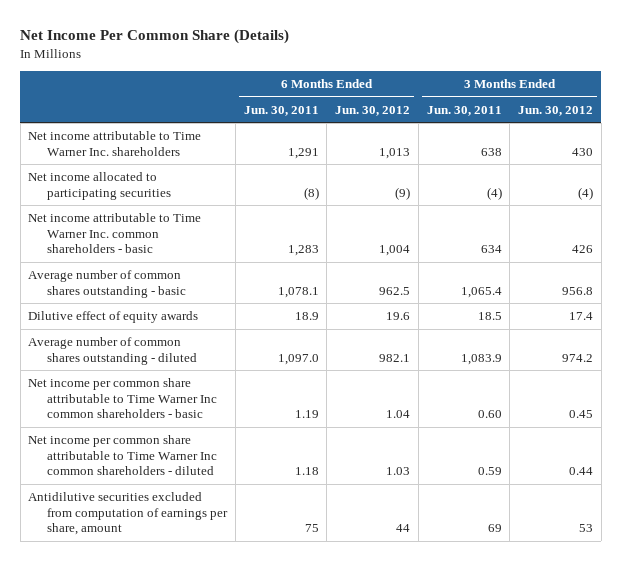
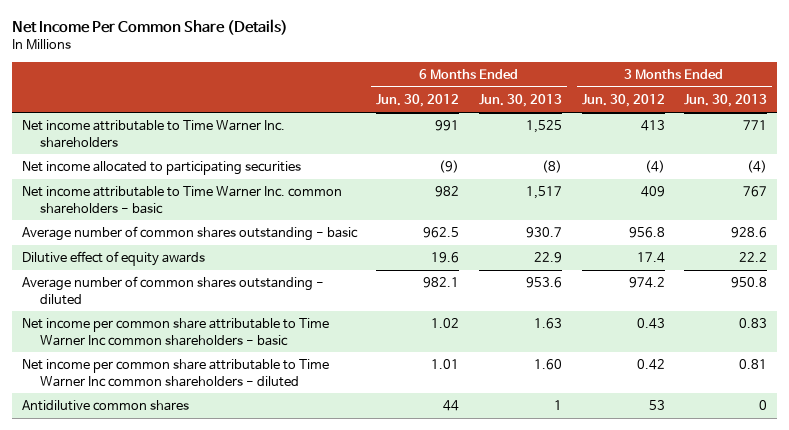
- | 6 Months Ended Jun. 30, 2011 | 6 Months Ended Jun. 30, 2012 | 3 Months Ended Jun. 30, 2011 | 3 Months Ended Jun. 30, 2012
+ | 6 Months Ended Jun. 30, 2012 | 6 Months Ended Jun. 30, 2013 | 3 Months Ended Jun. 30, 2012 | 3 Months Ended Jun. 30, 2013
- Net income attributable to Time Warner Inc. shareholders | 1,291 | 1,013 | 638 | 430
+ Net income attributable to Time Warner Inc. shareholders | 991 | 1,525 | 413 | 771
- Net income attributable to Time Warner Inc. common shareholders - basic | 1,283 | 1,004 | 634 | 426
+ Net income attributable to Time Warner Inc. common shareholders - basic | 982 | 1,517 | 409 | 767
- Net income per common share attributable to Time Warner Inc common shareholders - basic | 1.19 | 1.04 | 0.60 | 0.45
- Net income per common share attributable to Time Warner Inc common shareholders - diluted | 1.18 | 1.03 | 0.59 | 0.44
- Antidilutive securities excluded from computation of earnings per share, amount | 75 | 44 | 69 | 53
+ Net income per common share attributable to Time Warner Inc common shareholders - basic | 1.02 | 1.63 | 0.43 | 0.83
+ Net income per common share attributable to Time Warner Inc common shareholders - diluted | 1.01 | 1.60 | 0.42 | 0.81
+ Antidilutive common shares | 44 | 1 | 53 | 0

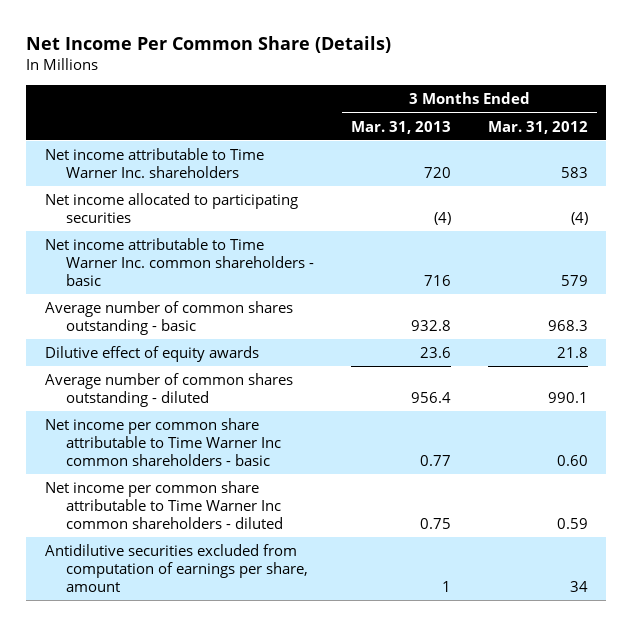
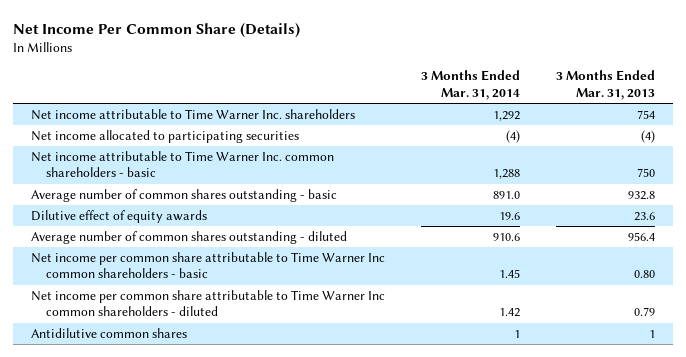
- | 3 Months Ended Mar. 31, 2013 | 3 Months Ended Mar. 31, 2012
+ | 3 Months Ended Mar. 31, 2014 | 3 Months Ended Mar. 31, 2013
- Net income attributable to Time Warner Inc. shareholders | 720 | 583
+ Net income attributable to Time Warner Inc. shareholders | 1,292 | 754
- Net income attributable to Time Warner Inc. common shareholders - basic | 716 | 579
+ Net income attributable to Time Warner Inc. common shareholders - basic | 1,288 | 750
- Net income per common share attributable to Time Warner Inc common shareholders - basic | 0.77 | 0.60
- Net income per common share attributable to Time Warner Inc common shareholders - diluted | 0.75 | 0.59
- Antidilutive securities excluded from computation of earnings per share, amount | 1 | 34
+ Net income per common share attributable to Time Warner Inc common shareholders - basic | 1.45 | 0.80
+ Net income per common share attributable to Time Warner Inc common shareholders - diluted | 1.42 | 0.79
+ Antidilutive common shares | 1 | 1

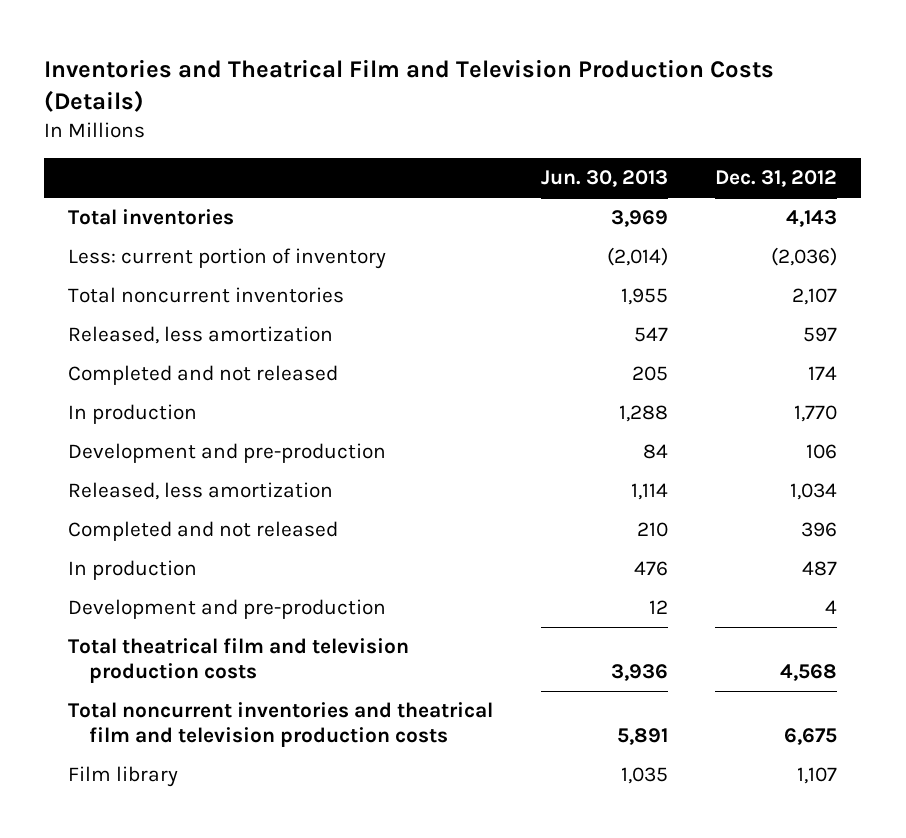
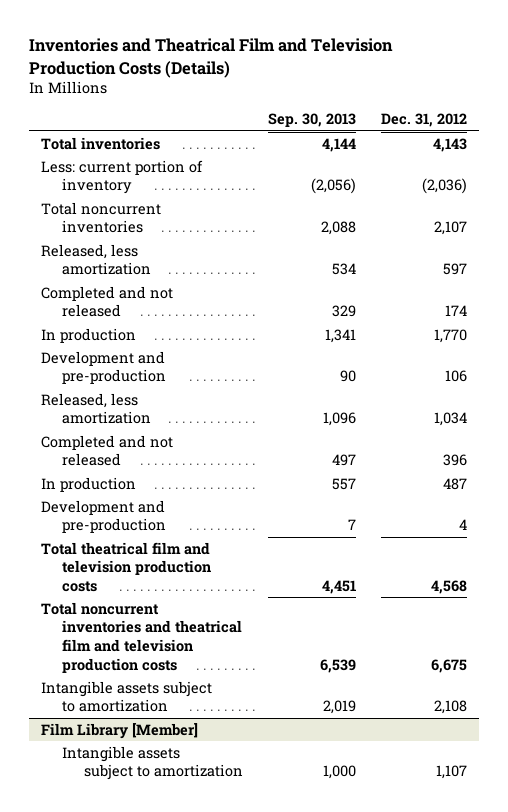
- | Jun. 30, 2013 | Dec. 31, 2012
+ | Sep. 30, 2013 | Dec. 31, 2012
- Film library | 1,035 | 1,107
+ Intangible assets subject to amortization | 2,019 | 2,108
+ Film Library [Member]
+ Intangible assets subject to amortization | 1,000 | 1,107

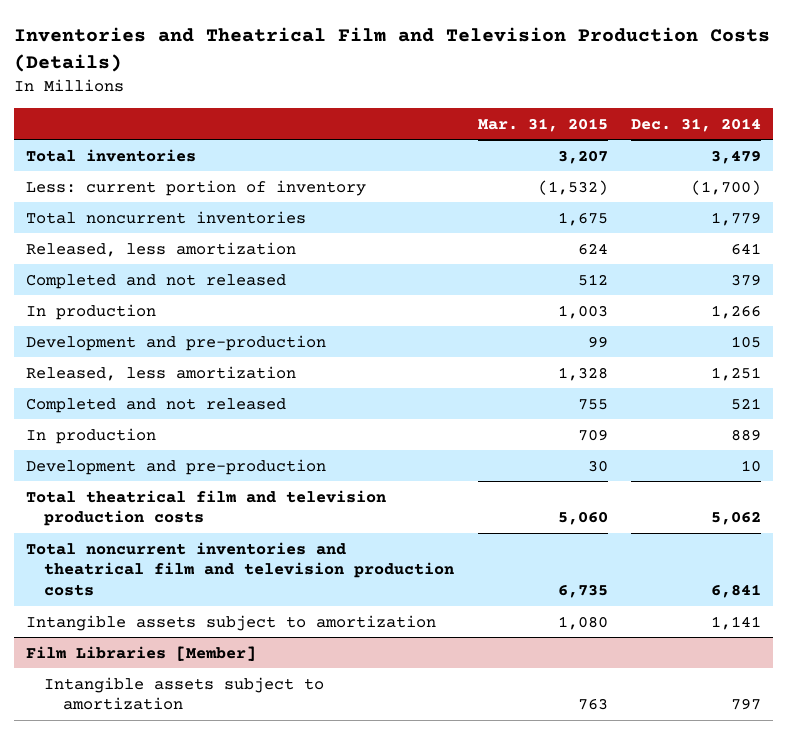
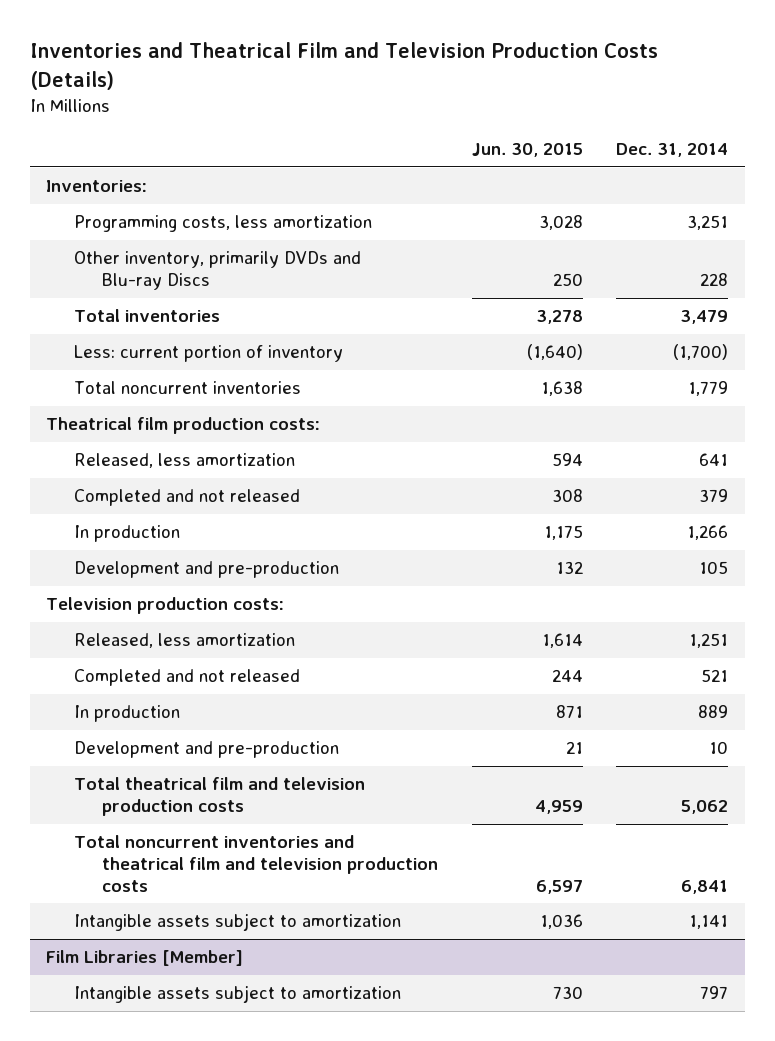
- | Mar. 31, 2015 | Dec. 31, 2014
+ | Jun. 30, 2015 | Dec. 31, 2014
+ Inventories:
+ Programming costs, less amortization | 3,028 | 3,251
+ Other inventory, primarily DVDs and Blu-ray Discs | 250 | 228
+ Theatrical film production costs:
+ Television production costs:

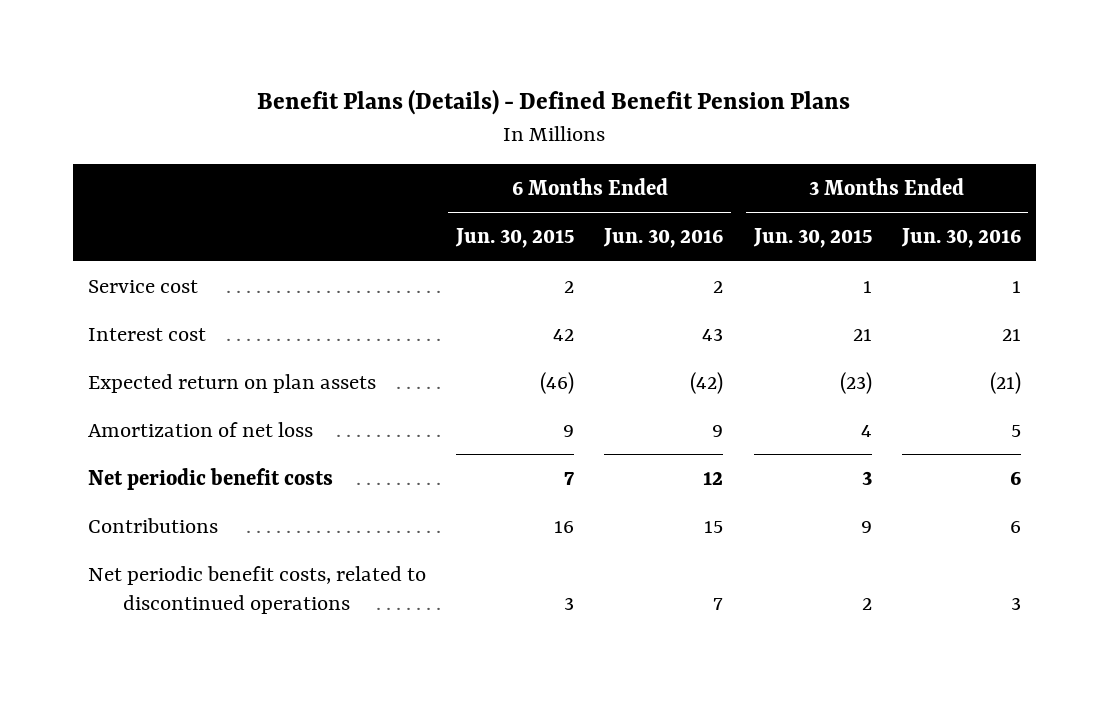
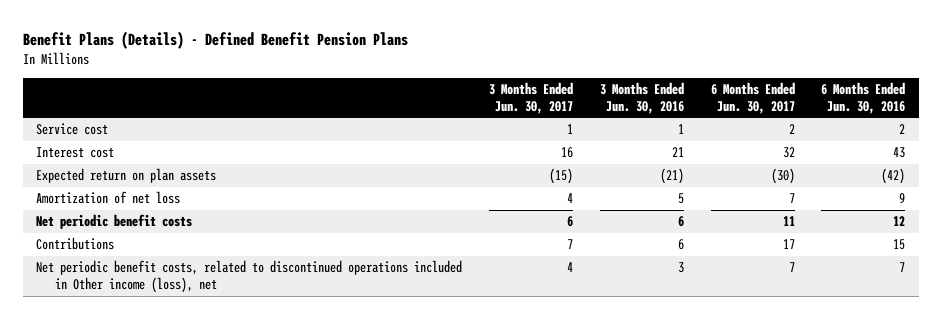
- | 6 Months Ended Jun. 30, 2015 | 6 Months Ended Jun. 30, 2016 | 3 Months Ended Jun. 30, 2015 | 3 Months Ended Jun. 30, 2016
+ | 3 Months Ended Jun. 30, 2017 | 3 Months Ended Jun. 30, 2016 | 6 Months Ended Jun. 30, 2017 | 6 Months Ended Jun. 30, 2016
- Net periodic benefit costs, related to discontinued operations | 3 | 7 | 2 | 3
+ Net periodic benefit costs, related to discontinued operations included in Other income (loss), net | 4 | 3 | 7 | 7

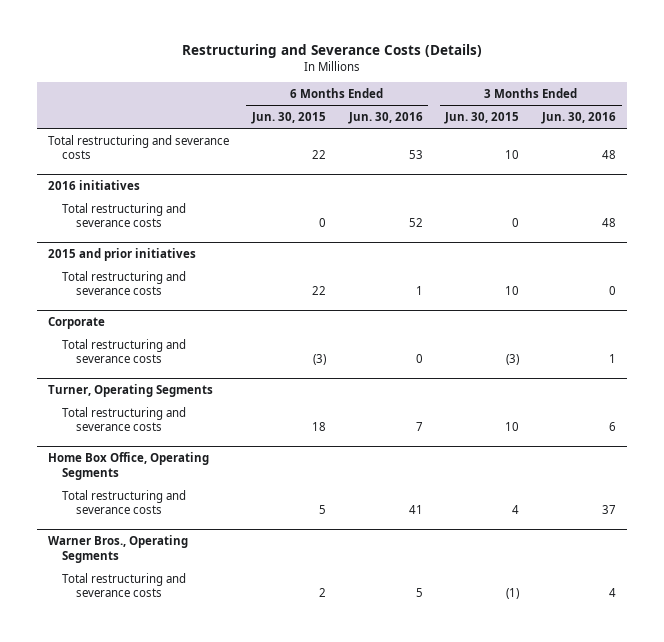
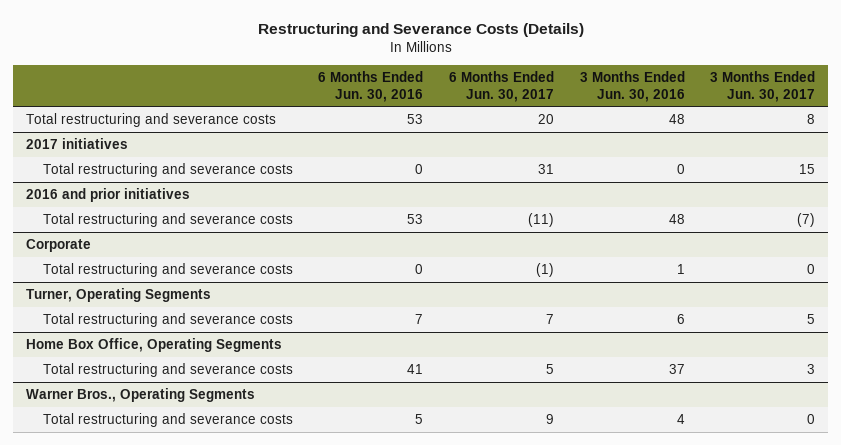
- | 6 Months Ended Jun. 30, 2015 | 6 Months Ended Jun. 30, 2016 | 3 Months Ended Jun. 30, 2015 | 3 Months Ended Jun. 30, 2016
+ | 6 Months Ended Jun. 30, 2016 | 6 Months Ended Jun. 30, 2017 | 3 Months Ended Jun. 30, 2016 | 3 Months Ended Jun. 30, 2017
- 2016 initiatives
- Total restructuring and severance costs | 0 | 52 | 0 | 48
- 2015 and prior initiatives
- Total restructuring and severance costs | 22 | 1 | 10 | 0
+ 2017 initiatives
+ Total restructuring and severance costs | 0 | 31 | 0 | 15
+ 2016 and prior initiatives
+ Total restructuring and severance costs | 53 | (11) | 48 | (7)

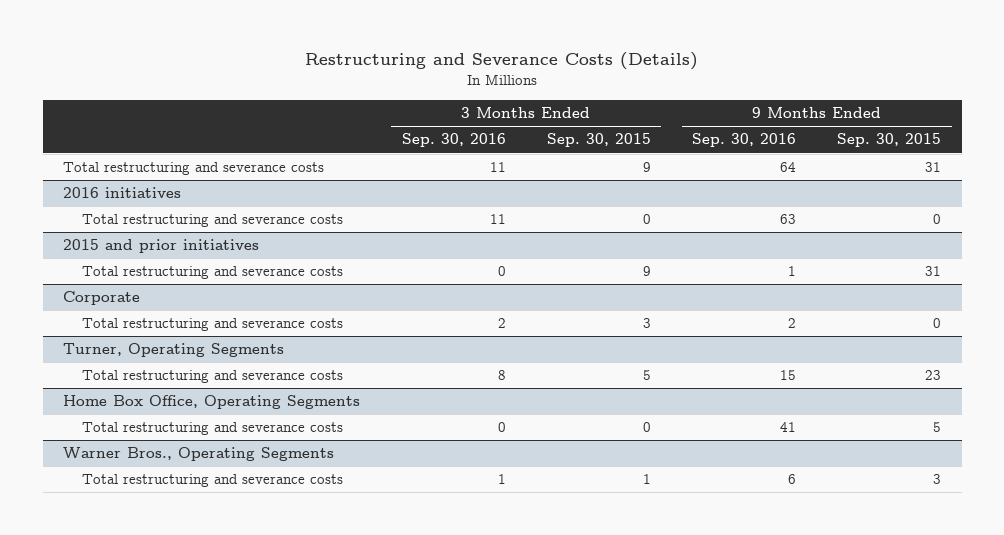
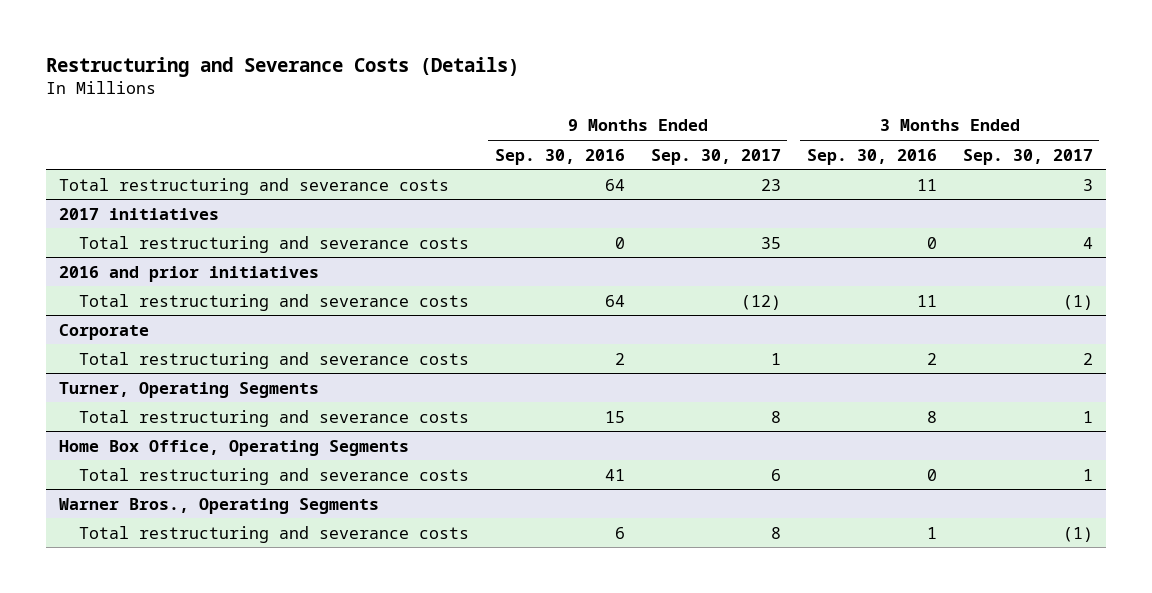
- | 3 Months Ended Sep. 30, 2016 | 3 Months Ended Sep. 30, 2015 | 9 Months Ended Sep. 30, 2016 | 9 Months Ended Sep. 30, 2015
+ | 9 Months Ended Sep. 30, 2016 | 9 Months Ended Sep. 30, 2017 | 3 Months Ended Sep. 30, 2016 | 3 Months Ended Sep. 30, 2017
- 2016 initiatives
- Total restructuring and severance costs | 11 | 0 | 63 | 0
- 2015 and prior initiatives
- Total restructuring and severance costs | 0 | 9 | 1 | 31
+ 2017 initiatives
+ Total restructuring and severance costs | 0 | 35 | 0 | 4
+ 2016 and prior initiatives
+ Total restructuring and severance costs | 64 | (12) | 11 | (1)

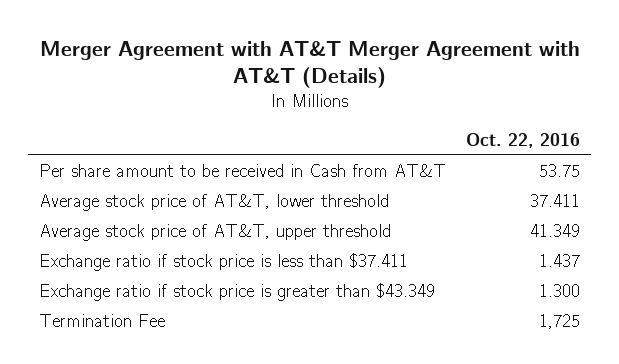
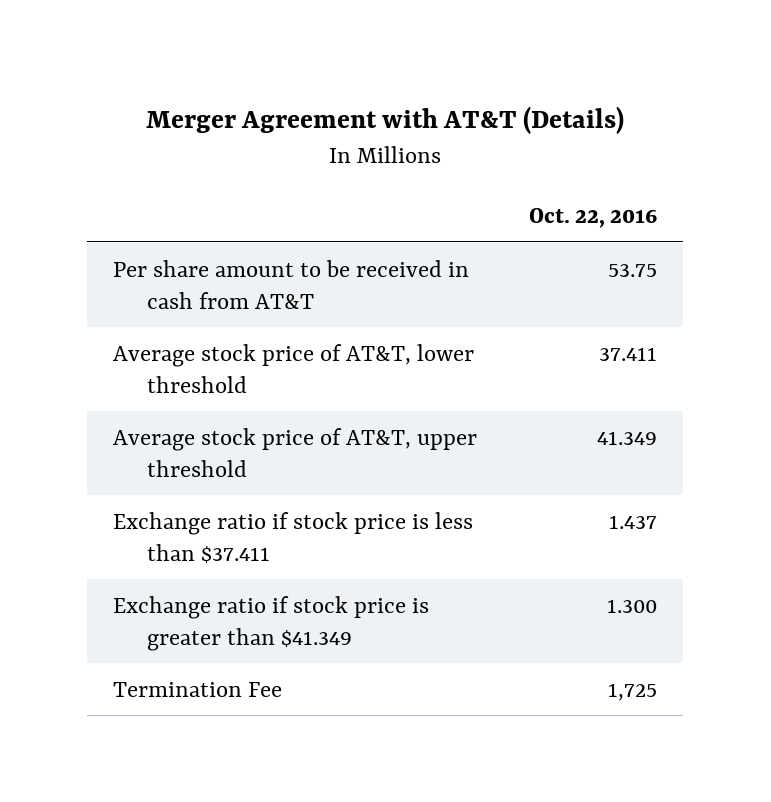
- Merger Agreement with AT&T Merger Agreement with AT&T (Details)
+ Merger Agreement with AT&T (Details)
- Per share amount to be received in Cash from AT&T | 53.75
+ Per share amount to be received in cash from AT&T | 53.75
- Exchange ratio if stock price is greater than $43.349 | 1.300
+ Exchange ratio if stock price is greater than $41.349 | 1.300

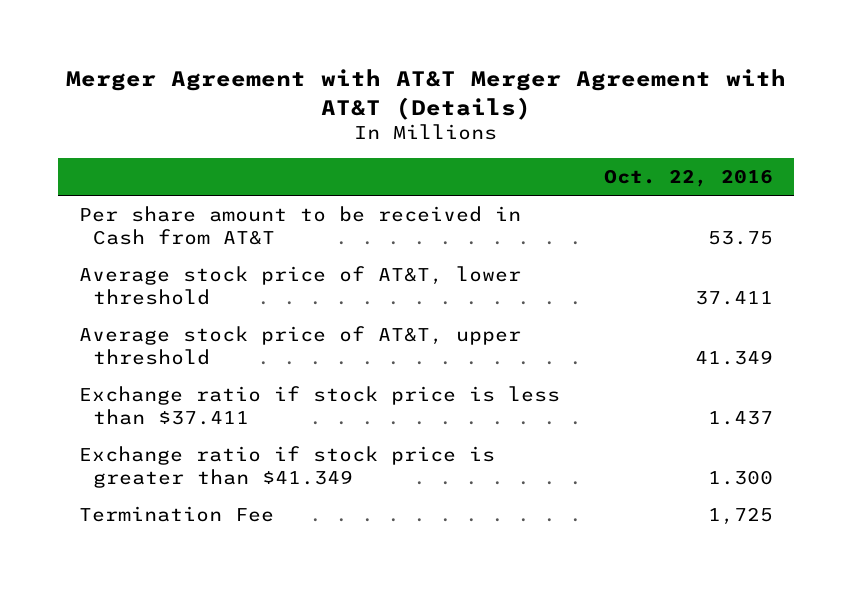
- Merger Agreement with AT&T (Details)
+ Merger Agreement with AT&T Merger Agreement with AT&T (Details)
- Per share amount to be received in cash from AT&T | 53.75
+ Per share amount to be received in Cash from AT&T | 53.75

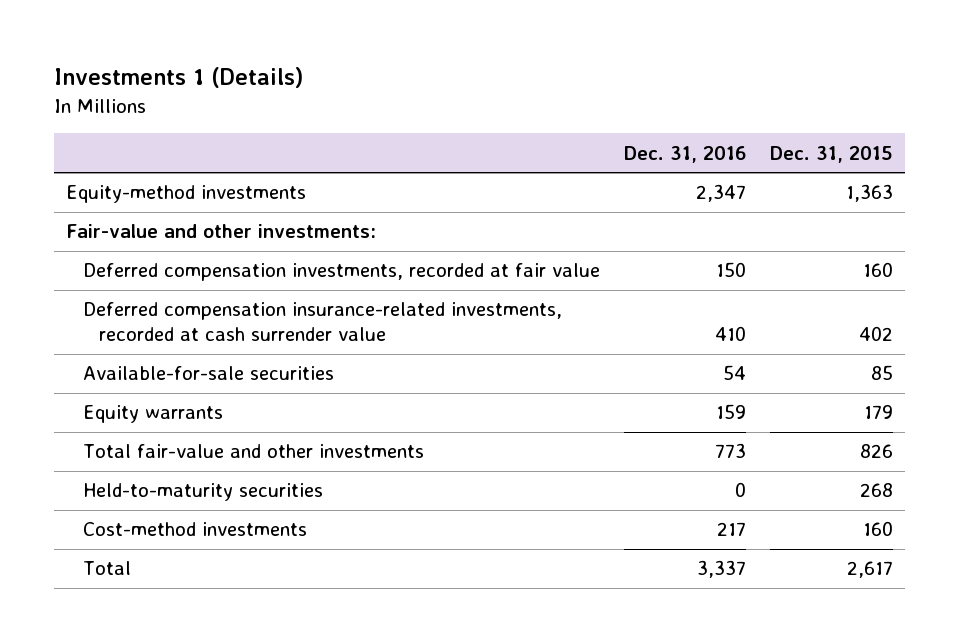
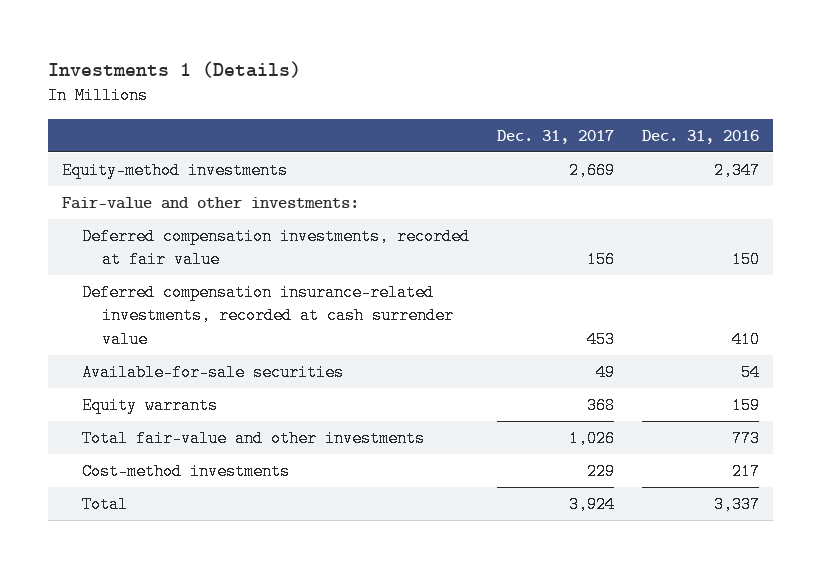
- | Dec. 31, 2016 | Dec. 31, 2015
+ | Dec. 31, 2017 | Dec. 31, 2016
- Held-to-maturity securities | 0 | 268

